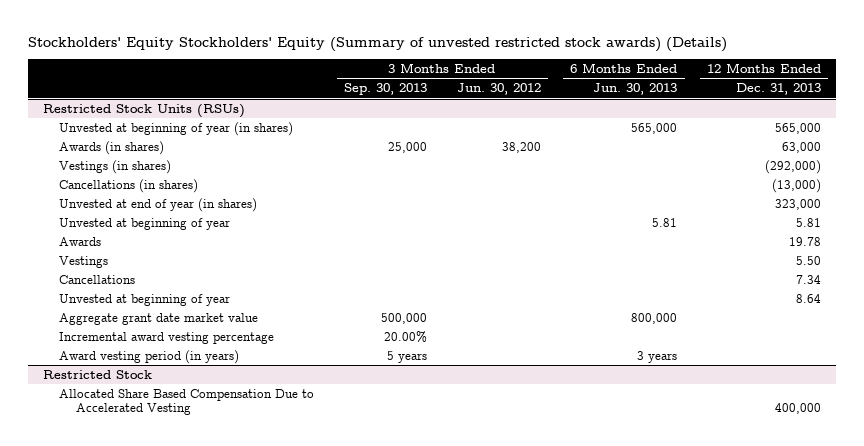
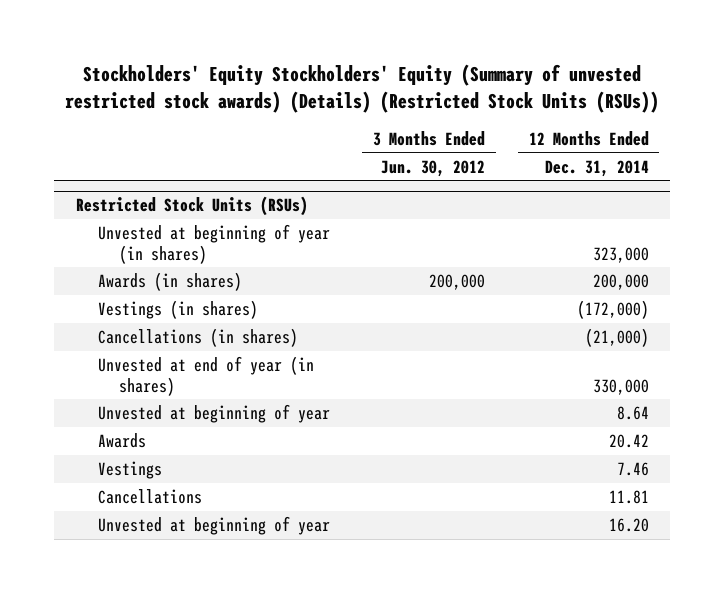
- Stockholders' Equity Stockholders' Equity (Summary of unvested restricted stock awards) (Details)
+ Stockholders' Equity Stockholders' Equity (Summary of unvested restricted stock awards) (Details) (Restricted Stock Units (RSUs))
- | 3 Months Ended Sep. 30, 2013 | 3 Months Ended Jun. 30, 2012 | 6 Months Ended Jun. 30, 2013 | 12 Months Ended Dec. 31, 2013
+ | 3 Months Ended Jun. 30, 2012 | 12 Months Ended Dec. 31, 2014
@ Restricted Stock Units (RSUs)
- Awards (in shares) | 25,000 | 38,200 | | 63,000
+ Awards (in shares) | 200,000 | 200,000
- Aggregate grant date market value | 500,000 | | 800,000 |
- Incremental award vesting percentage | 20.00% | | |
- Award vesting period (in years) | 5 years | | 3 years |
- Restricted Stock
- Allocated Share Based Compensation Due to Accelerated Vesting | | | | 400,000

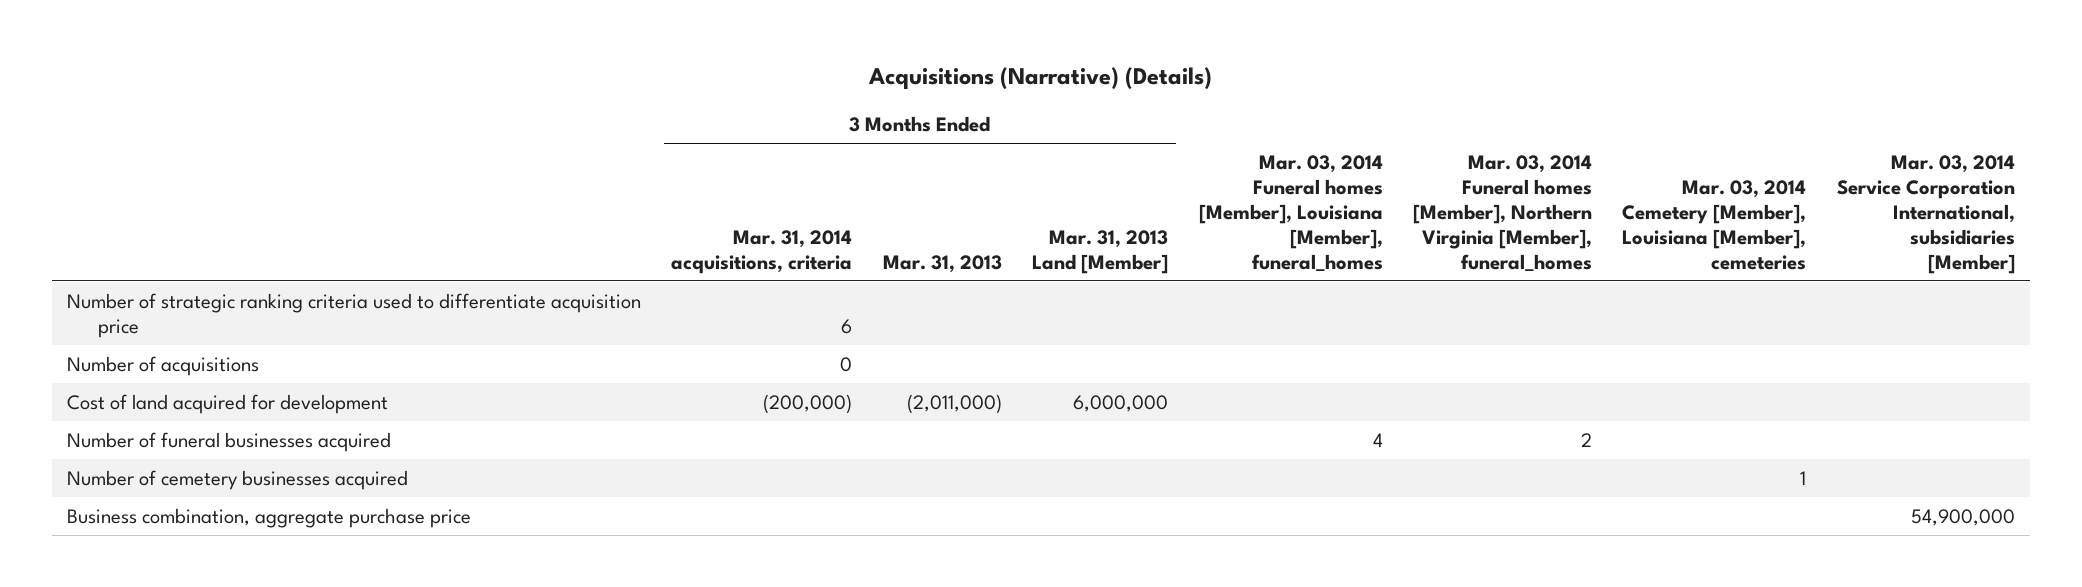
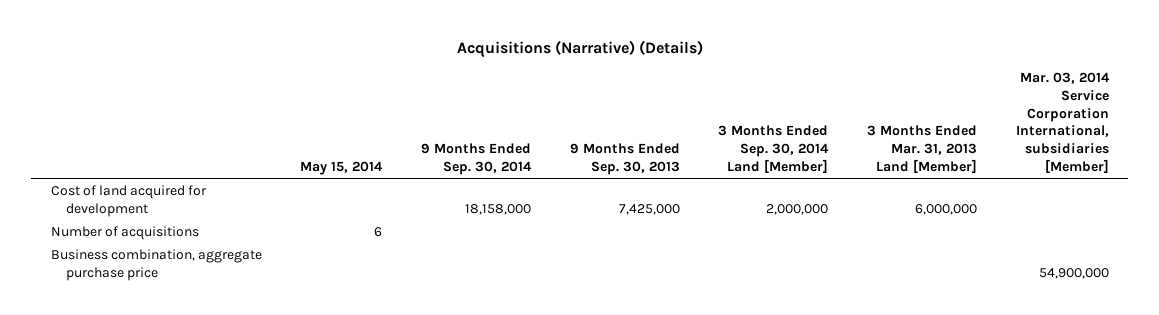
- | 3 Months Ended Mar. 31, 2014 acquisitions, criteria | 3 Months Ended Mar. 31, 2013 | 3 Months Ended Mar. 31, 2013 Land [Member] | Mar. 03, 2014 Funeral homes [Member], Louisiana [Member], funeral_homes | Mar. 03, 2014 Funeral homes [Member], Northern Virginia [Member], funeral_homes | Mar. 03, 2014 Cemetery [Member], Louisiana [Member], cemeteries | Mar. 03, 2014 Service Corporation International, subsidiaries [Member]
+ | May 15, 2014 | 9 Months Ended Sep. 30, 2014 | 9 Months Ended Sep. 30, 2013 | 3 Months Ended Sep. 30, 2014 Land [Member] | 3 Months Ended Mar. 31, 2013 Land [Member] | Mar. 03, 2014 Service Corporation International, subsidiaries [Member]
- Number of strategic ranking criteria used to differentiate acquisition price | 6 | | | | | |
- Number of funeral businesses acquired | | | | 4 | 2 | |
- Number of cemetery businesses acquired | | | | | | 1 |
moved down: Number of acquisitions | 6 | | | | |

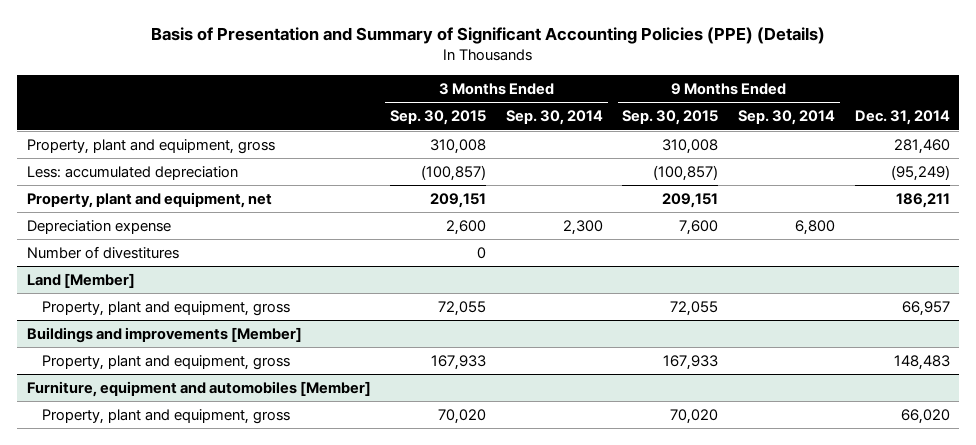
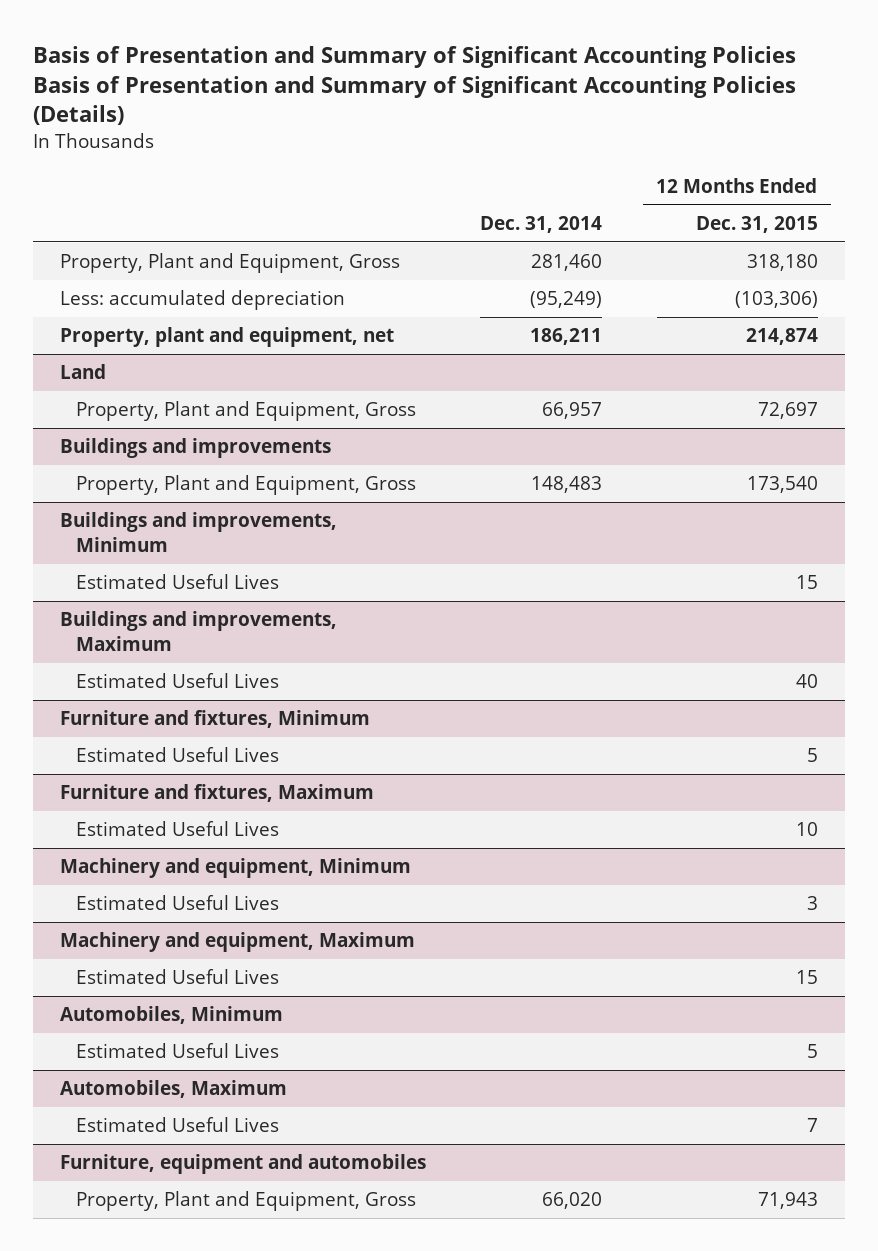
- Basis of Presentation and Summary of Significant Accounting Policies (PPE) (Details)
+ Basis of Presentation and Summary of Significant Accounting Policies Basis of Presentation and Summary of Significant Accounting Policies (Details)
- | 3 Months Ended Sep. 30, 2015 | 3 Months Ended Sep. 30, 2014 | 9 Months Ended Sep. 30, 2015 | 9 Months Ended Sep. 30, 2014 | Dec. 31, 2014
+ | Dec. 31, 2014 | 12 Months Ended Dec. 31, 2015
- Property, plant and equipment, gross | 310,008 | | 310,008 | | 281,460
+ Property, Plant and Equipment, Gross | 281,460 | 318,180
- Depreciation expense | 2,600 | 2,300 | 7,600 | 6,800 |
- Number of divestitures | 0 | | | |
- Land [Member]
- Property, plant and equipment, gross | 72,055 | | 72,055 | | 66,957
- Buildings and improvements [Member]
- Property, plant and equipment, gross | 167,933 | | 167,933 | | 148,483
- Furniture, equipment and automobiles [Member]
- Property, plant and equipment, gross | 70,020 | | 70,020 | | 66,020
+ Land
+ Property, Plant and Equipment, Gross | 66,957 | 72,697
+ Buildings and improvements
+ Property, Plant and Equipment, Gross | 148,483 | 173,540
+ Buildings and improvements, Minimum
+ Estimated Useful Lives | | 15
+ Buildings and improvements, Maximum
+ Estimated Useful Lives | | 40
+ Furniture and fixtures, Minimum
+ Estimated Useful Lives | | 5
+ Furniture and fixtures, Maximum
+ Estimated Useful Lives | | 10
+ Machinery and equipment, Minimum
+ Estimated Useful Lives | | 3
+ Machinery and equipment, Maximum
+ Estimated Useful Lives | | 15
+ Automobiles, Minimum
+ Estimated Useful Lives | | 5
+ Automobiles, Maximum
+ Estimated Useful Lives | | 7
+ Furniture, equipment and automobiles
+ Property, Plant and Equipment, Gross | 66,020 | 71,943

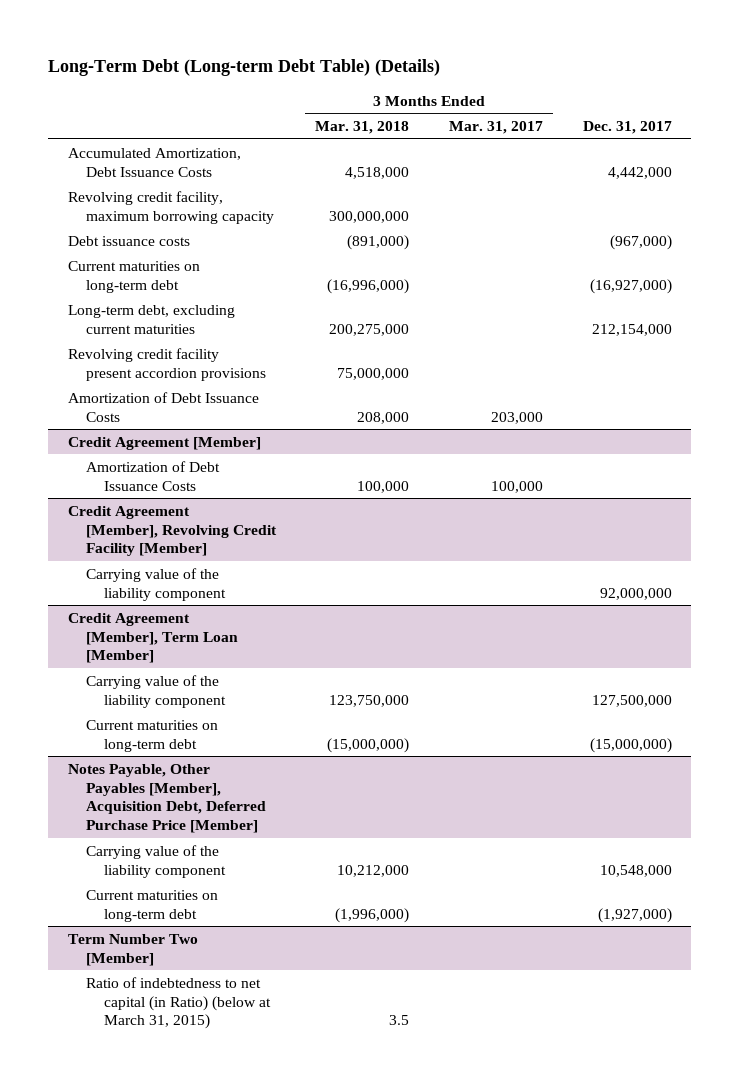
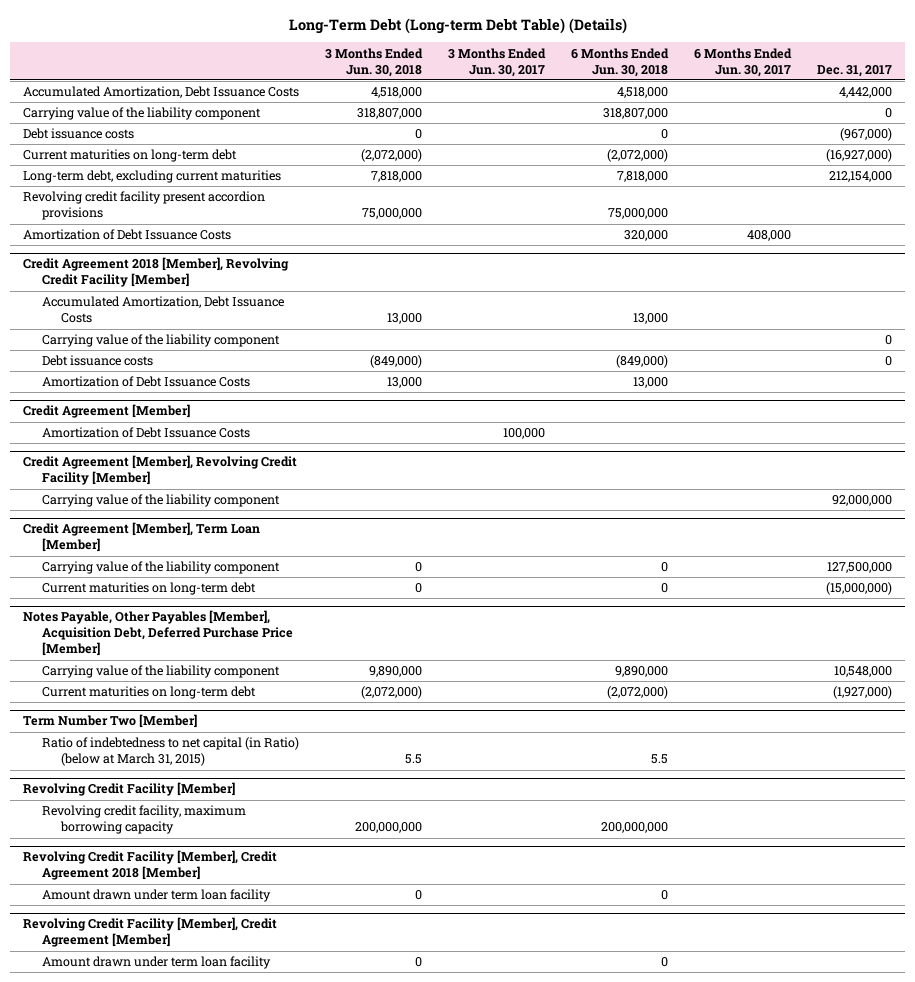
- | 3 Months Ended Mar. 31, 2018 | 3 Months Ended Mar. 31, 2017 | Dec. 31, 2017
+ | 3 Months Ended Jun. 30, 2018 | 3 Months Ended Jun. 30, 2017 | 6 Months Ended Jun. 30, 2018 | 6 Months Ended Jun. 30, 2017 | Dec. 31, 2017
- Revolving credit facility, maximum borrowing capacity | 300,000,000 | |
+ Carrying value of the liability component | 318,807,000 | | 318,807,000 | | 0
+ Credit Agreement 2018 [Member], Revolving Credit Facility [Member]
+ Accumulated Amortization, Debt Issuance Costs | 13,000 | | 13,000 | |
+ Carrying value of the liability component | | | | | 0
+ Debt issuance costs | (849,000) | | (849,000) | | 0
+ Amortization of Debt Issuance Costs | 13,000 | | 13,000 | |
+ Revolving Credit Facility [Member]
+ Revolving credit facility, maximum borrowing capacity | 200,000,000 | | 200,000,000 | |
+ Revolving Credit Facility [Member], Credit Agreement 2018 [Member]
+ Amount drawn under term loan facility | 0 | | 0 | |
+ Revolving Credit Facility [Member], Credit Agreement [Member]
+ Amount drawn under term loan facility | 0 | | 0 | |

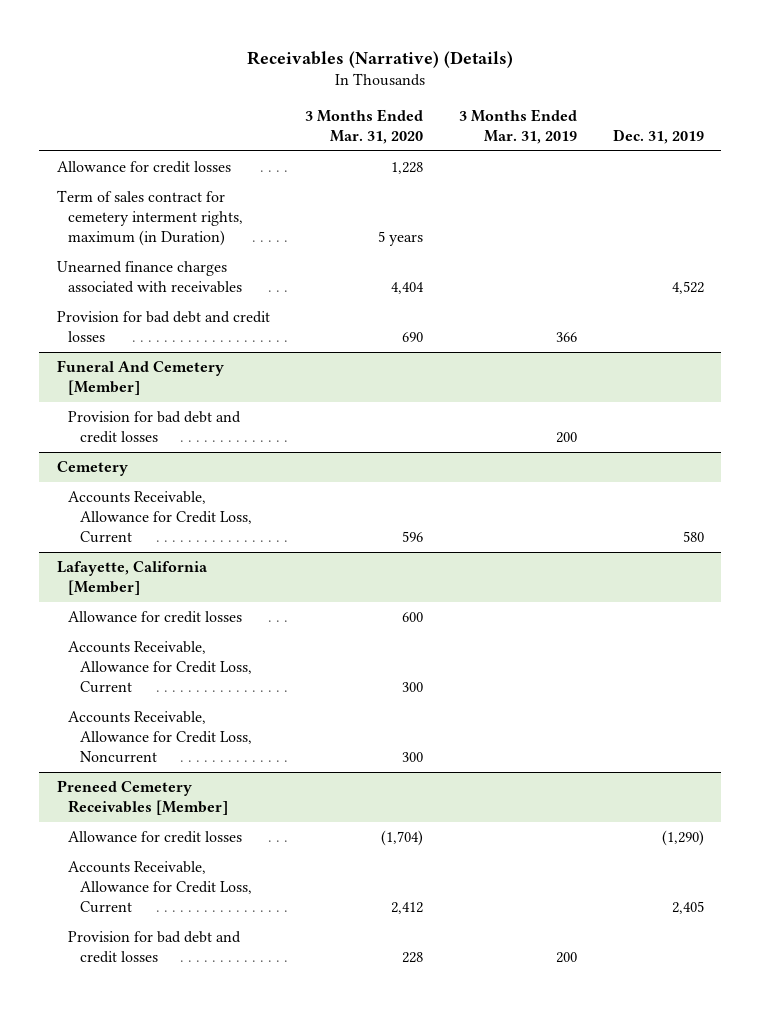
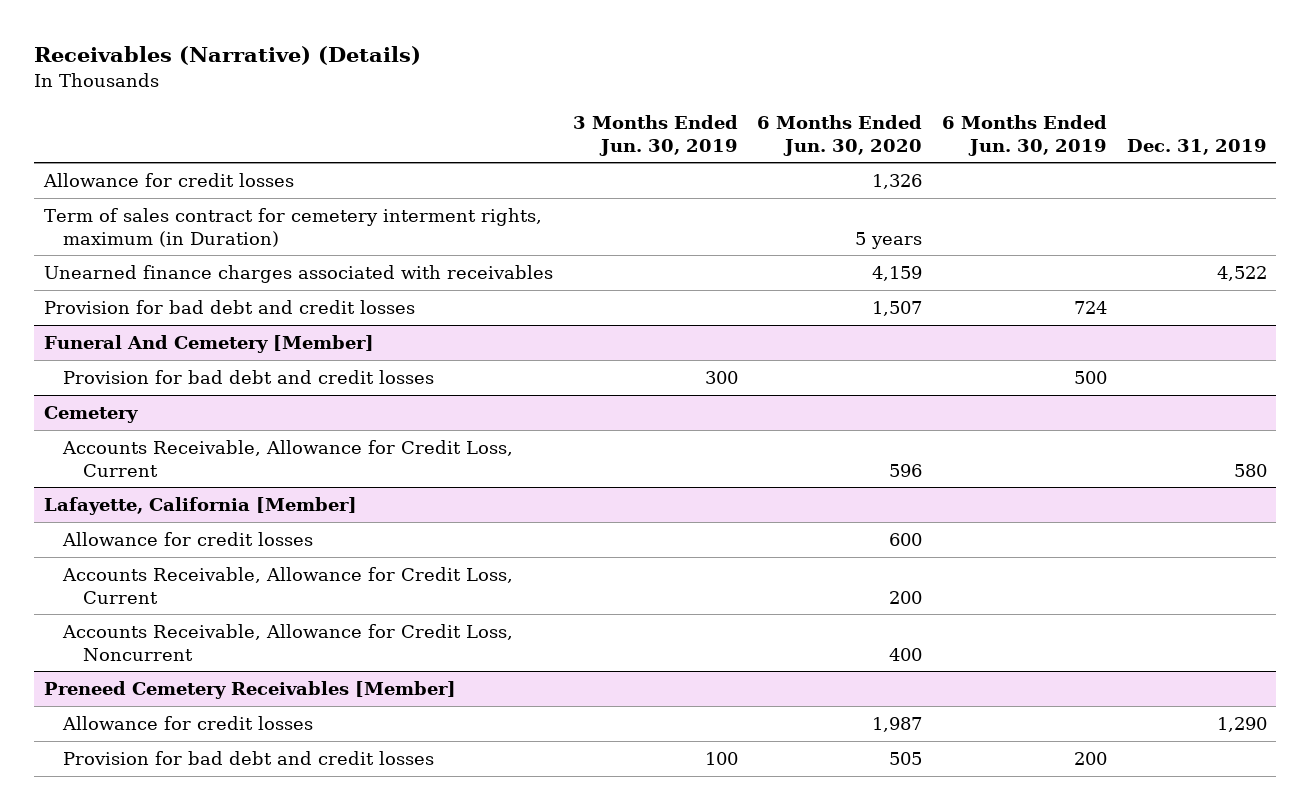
- | 3 Months Ended Mar. 31, 2020 | 3 Months Ended Mar. 31, 2019 | Dec. 31, 2019
+ | 3 Months Ended Jun. 30, 2019 | 6 Months Ended Jun. 30, 2020 | 6 Months Ended Jun. 30, 2019 | Dec. 31, 2019
@ Preneed Cemetery Receivables [Member]
- Allowance for credit losses | (1,704) | | (1,290)
- Accounts Receivable, Allowance for Credit Loss, Current | 2,412 | | 2,405
+ Allowance for credit losses | | 1,987 | | 1,290

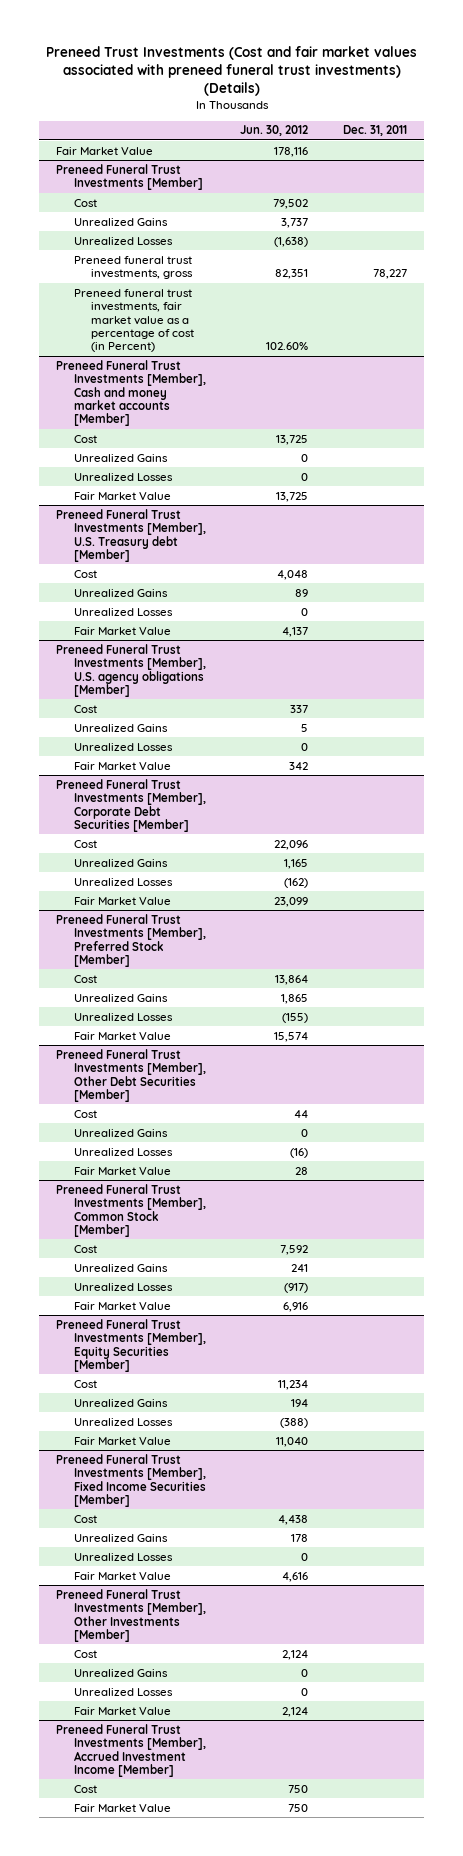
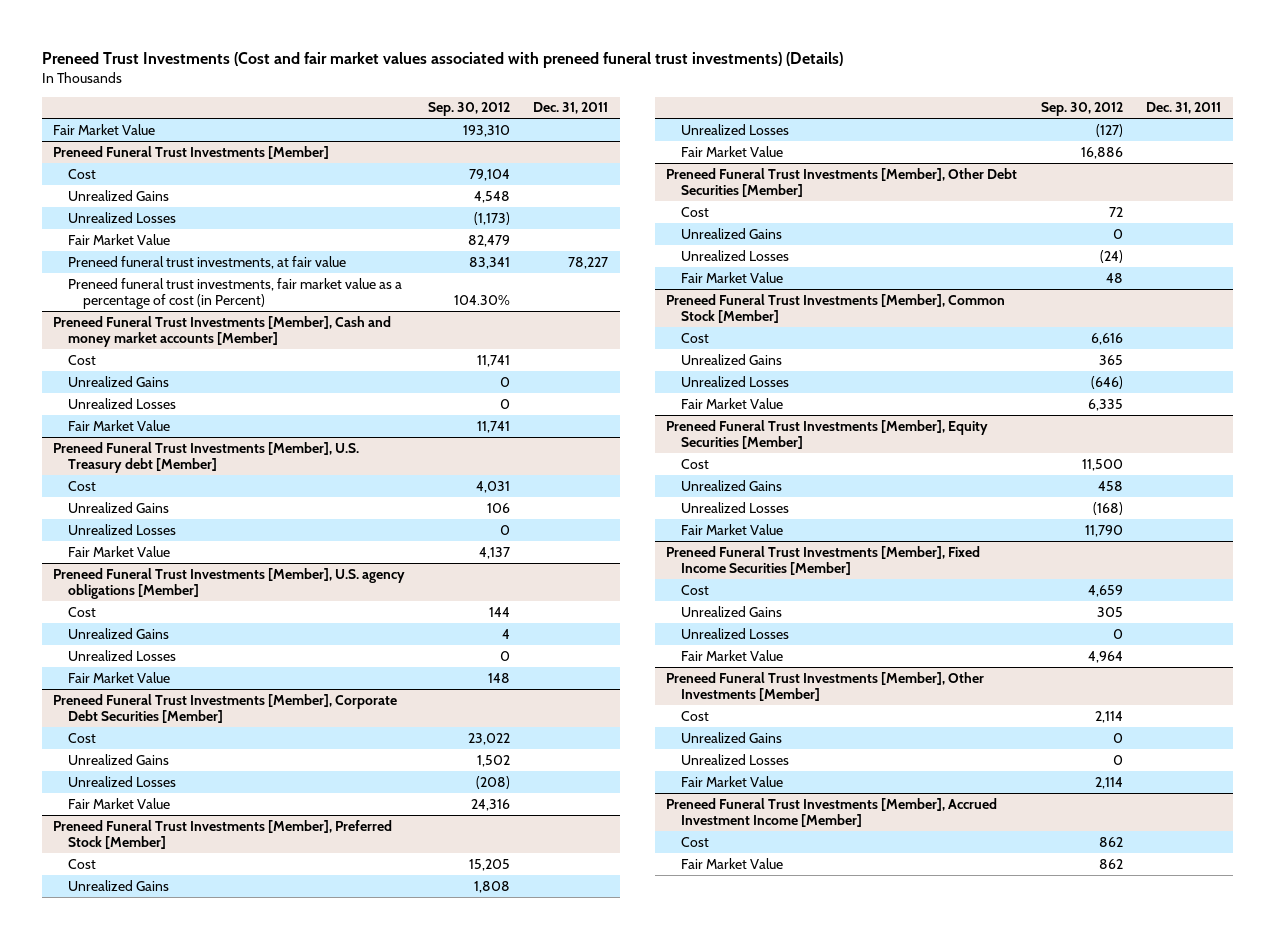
- | Jun. 30, 2012 | Dec. 31, 2011
+ | Sep. 30, 2012 | Dec. 31, 2011
@ Preneed Funeral Trust Investments [Member]
- Preneed funeral trust investments, gross | 82,351 | 78,227
+ Fair Market Value | 82,479 |
+ Preneed funeral trust investments, at fair value | 83,341 | 78,227

